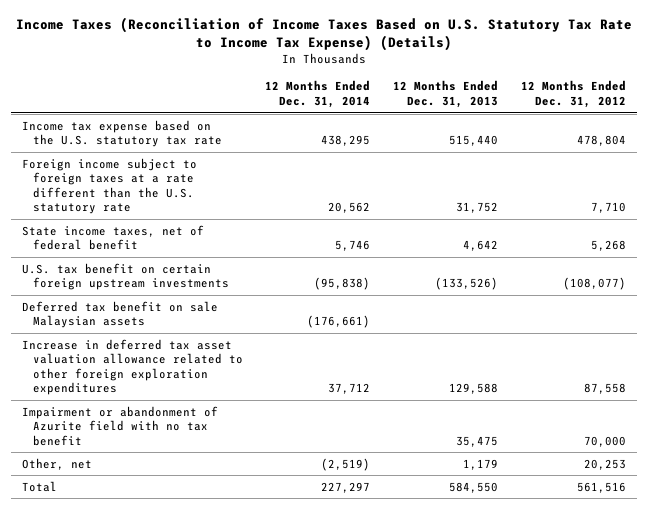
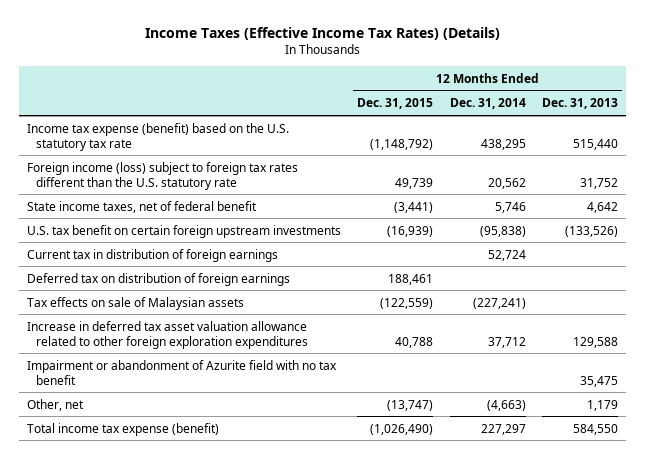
- Income Taxes (Reconciliation of Income Taxes Based on U.S. Statutory Tax Rate to Income Tax Expense) (Details)
+ Income Taxes (Effective Income Tax Rates) (Details)
- | 12 Months Ended Dec. 31, 2014 | 12 Months Ended Dec. 31, 2013 | 12 Months Ended Dec. 31, 2012
+ | 12 Months Ended Dec. 31, 2015 | 12 Months Ended Dec. 31, 2014 | 12 Months Ended Dec. 31, 2013
- Income tax expense based on the U.S. statutory tax rate | 438,295 | 515,440 | 478,804
- Foreign income subject to foreign taxes at a rate different than the U.S. statutory rate | 20,562 | 31,752 | 7,710
+ Income tax expense (benefit) based on the U.S. statutory tax rate | (1,148,792) | 438,295 | 515,440
+ Foreign income (loss) subject to foreign tax rates different than the U.S. statutory rate | 49,739 | 20,562 | 31,752
- Deferred tax benefit on sale Malaysian assets | (176,661) | |
+ Current tax in distribution of foreign earnings | | 52,724 |
+ Deferred tax on distribution of foreign earnings | 188,461 | |
+ Tax effects on sale of Malaysian assets | (122,559) | (227,241) |
- Other, net | (2,519) | 1,179 | 20,253
- Total | 227,297 | 584,550 | 561,516
+ Other, net | (13,747) | (4,663) | 1,179
+ Total income tax expense (benefit) | (1,026,490) | 227,297 | 584,550

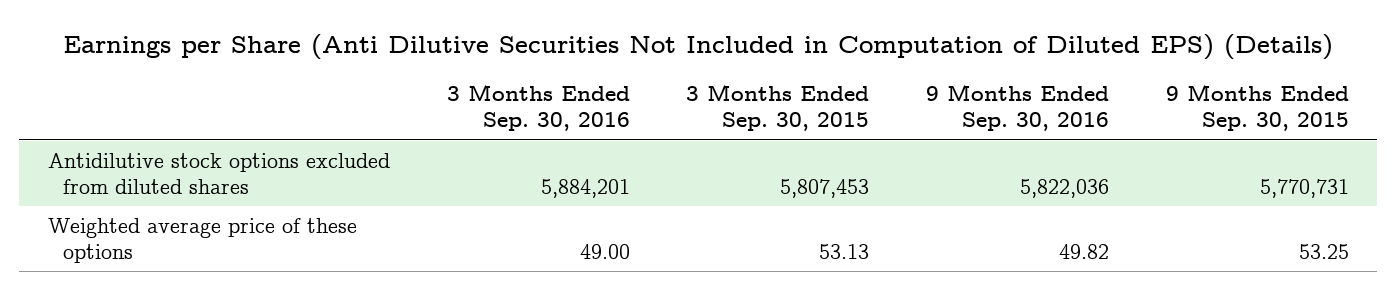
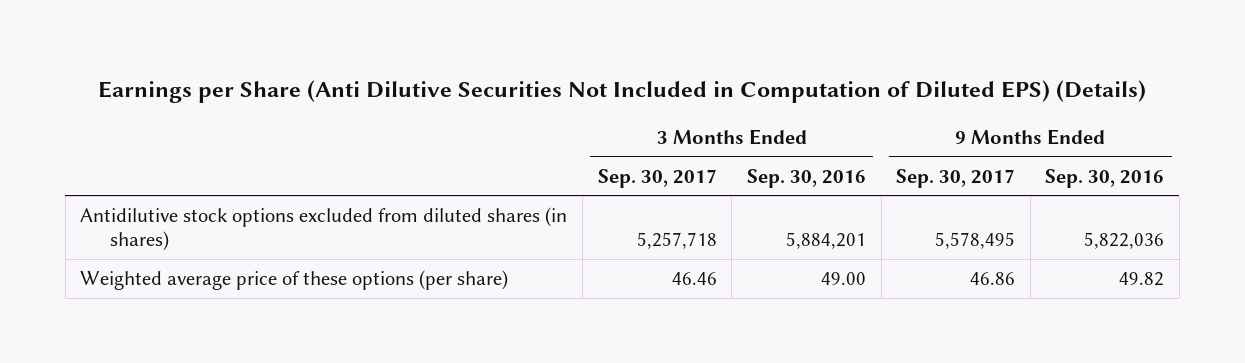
- | 3 Months Ended Sep. 30, 2016 | 3 Months Ended Sep. 30, 2015 | 9 Months Ended Sep. 30, 2016 | 9 Months Ended Sep. 30, 2015
+ | 3 Months Ended Sep. 30, 2017 | 3 Months Ended Sep. 30, 2016 | 9 Months Ended Sep. 30, 2017 | 9 Months Ended Sep. 30, 2016
- Antidilutive stock options excluded from diluted shares | 5,884,201 | 5,807,453 | 5,822,036 | 5,770,731
- Weighted average price of these options | 49.00 | 53.13 | 49.82 | 53.25
+ Antidilutive stock options excluded from diluted shares (in shares) | 5,257,718 | 5,884,201 | 5,578,495 | 5,822,036
+ Weighted average price of these options (per share) | 46.46 | 49.00 | 46.86 | 49.82

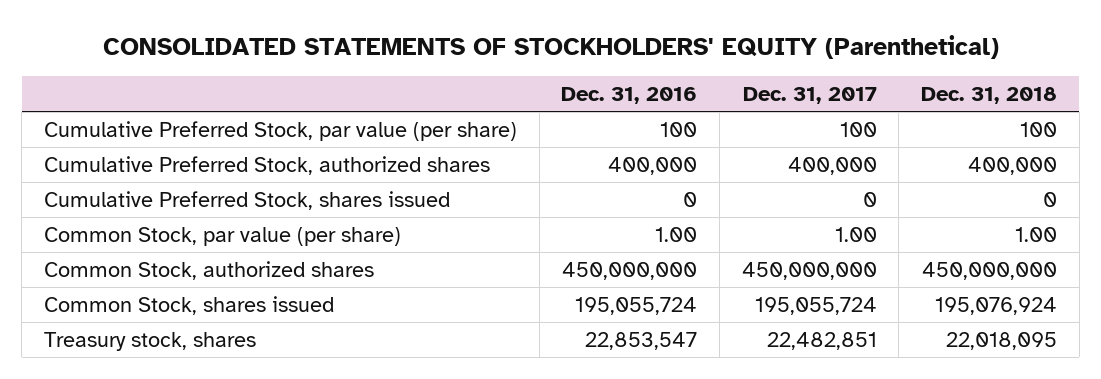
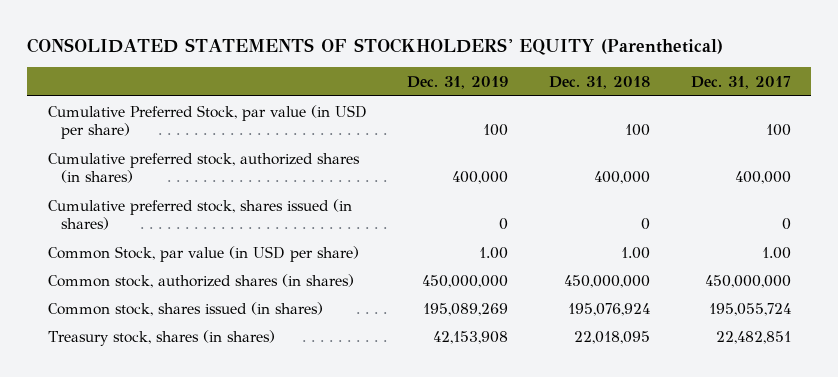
- | Dec. 31, 2016 | Dec. 31, 2017 | Dec. 31, 2018
+ | Dec. 31, 2019 | Dec. 31, 2018 | Dec. 31, 2017
- Cumulative Preferred Stock, par value (per share) | 100 | 100 | 100
- Cumulative Preferred Stock, authorized shares | 400,000 | 400,000 | 400,000
- Cumulative Preferred Stock, shares issued | 0 | 0 | 0
- Common Stock, par value (per share) | 1.00 | 1.00 | 1.00
- Common Stock, authorized shares | 450,000,000 | 450,000,000 | 450,000,000
- Common Stock, shares issued | 195,055,724 | 195,055,724 | 195,076,924
- Treasury stock, shares | 22,853,547 | 22,482,851 | 22,018,095
+ Cumulative Preferred Stock, par value (in USD per share) | 100 | 100 | 100
+ Cumulative preferred stock, authorized shares (in shares) | 400,000 | 400,000 | 400,000
+ Cumulative preferred stock, shares issued (in shares) | 0 | 0 | 0
+ Common Stock, par value (in USD per share) | 1.00 | 1.00 | 1.00
+ Common stock, authorized shares (in shares) | 450,000,000 | 450,000,000 | 450,000,000
+ Common stock, shares issued (in shares) | 195,089,269 | 195,076,924 | 195,055,724
+ Treasury stock, shares (in shares) | 42,153,908 | 22,018,095 | 22,482,851

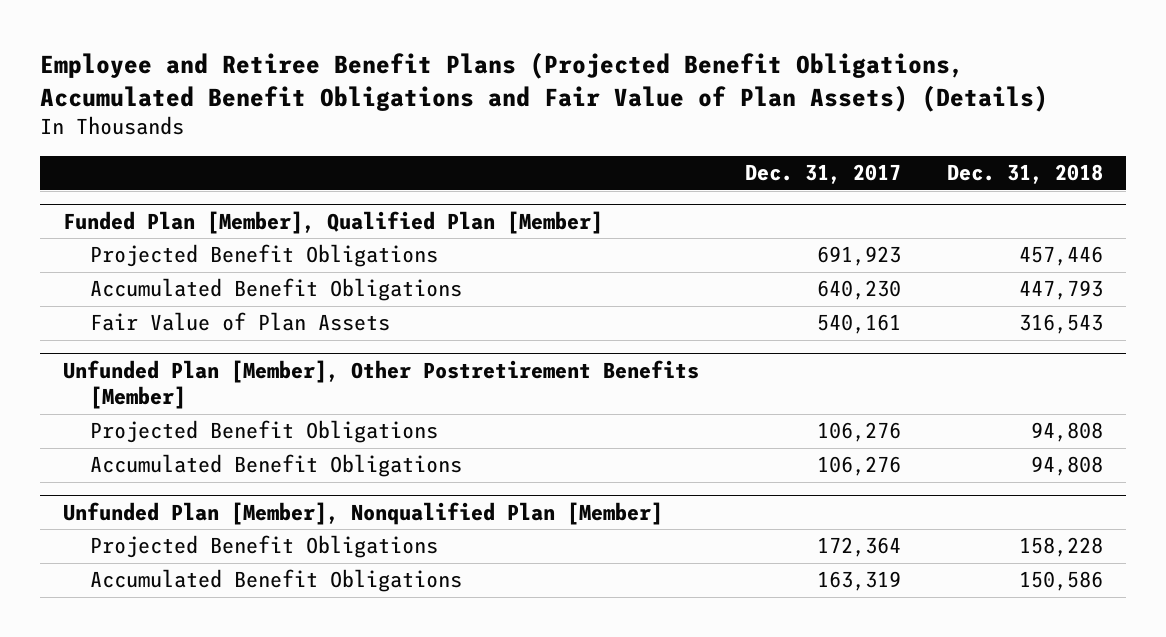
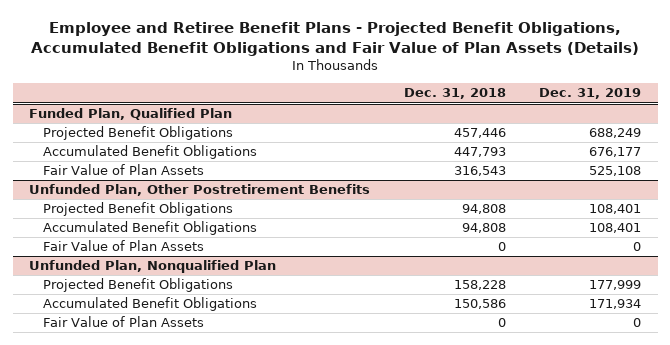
- Employee and Retiree Benefit Plans (Projected Benefit Obligations, Accumulated Benefit Obligations and Fair Value of Plan Assets) (Details)
+ Employee and Retiree Benefit Plans - Projected Benefit Obligations, Accumulated Benefit Obligations and Fair Value of Plan Assets (Details)
- | Dec. 31, 2017 | Dec. 31, 2018
+ | Dec. 31, 2018 | Dec. 31, 2019
- Funded Plan [Member], Qualified Plan [Member]
+ Funded Plan, Qualified Plan
- Unfunded Plan [Member], Other Postretirement Benefits [Member]
+ Unfunded Plan, Other Postretirement Benefits
- Unfunded Plan [Member], Nonqualified Plan [Member]
+ Fair Value of Plan Assets | 0 | 0
+ Unfunded Plan, Nonqualified Plan
+ Fair Value of Plan Assets | 0 | 0

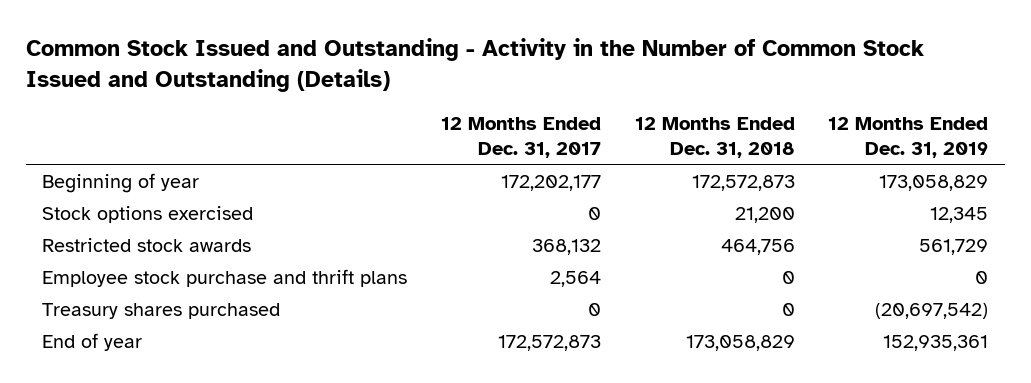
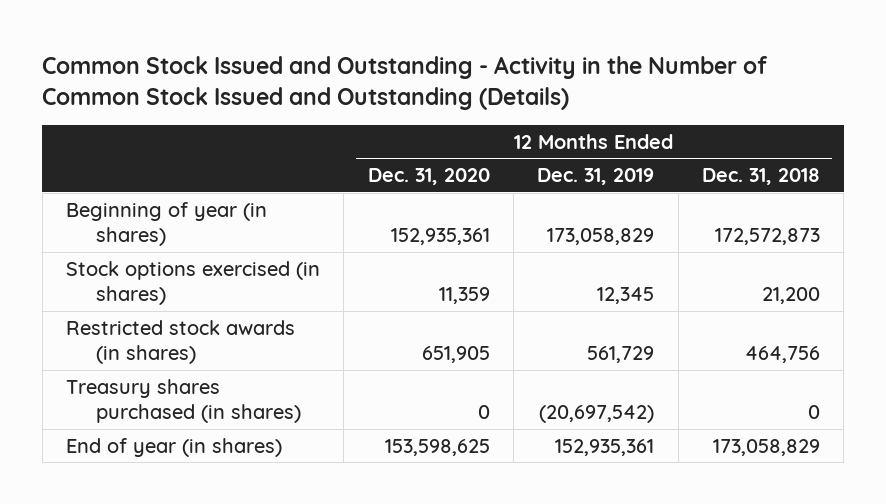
- | 12 Months Ended Dec. 31, 2017 | 12 Months Ended Dec. 31, 2018 | 12 Months Ended Dec. 31, 2019
+ | 12 Months Ended Dec. 31, 2020 | 12 Months Ended Dec. 31, 2019 | 12 Months Ended Dec. 31, 2018
- Beginning of year | 172,202,177 | 172,572,873 | 173,058,829
- Stock options exercised | 0 | 21,200 | 12,345
- Restricted stock awards | 368,132 | 464,756 | 561,729
- Employee stock purchase and thrift plans | 2,564 | 0 | 0
- Treasury shares purchased | 0 | 0 | (20,697,542)
- End of year | 172,572,873 | 173,058,829 | 152,935,361
+ Beginning of year (in shares) | 152,935,361 | 173,058,829 | 172,572,873
+ Stock options exercised (in shares) | 11,359 | 12,345 | 21,200
+ Restricted stock awards (in shares) | 651,905 | 561,729 | 464,756
+ Treasury shares purchased (in shares) | 0 | (20,697,542) | 0
+ End of year (in shares) | 153,598,625 | 152,935,361 | 173,058,829

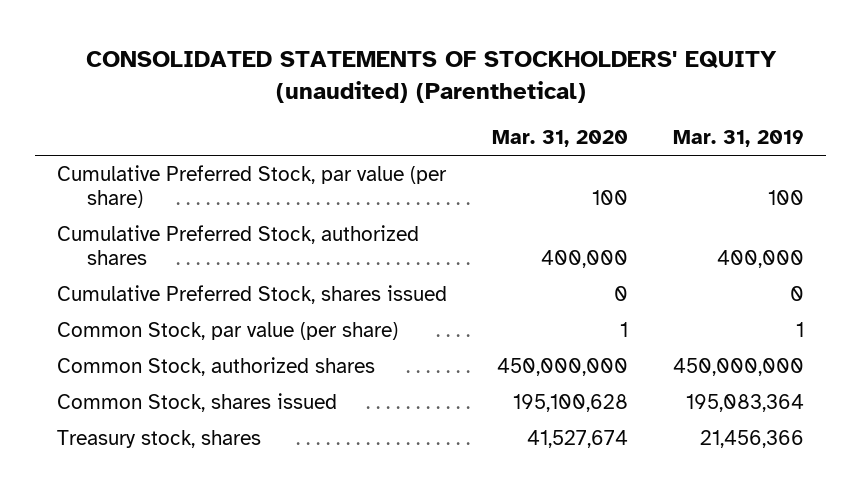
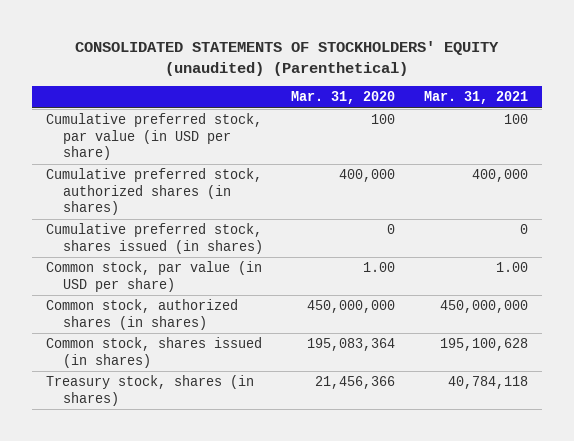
- | Mar. 31, 2020 | Mar. 31, 2019
+ | Mar. 31, 2020 | Mar. 31, 2021
- Cumulative Preferred Stock, par value (per share) | 100 | 100
- Cumulative Preferred Stock, authorized shares | 400,000 | 400,000
- Cumulative Preferred Stock, shares issued | 0 | 0
- Common Stock, par value (per share) | 1 | 1
- Common Stock, authorized shares | 450,000,000 | 450,000,000
- Common Stock, shares issued | 195,100,628 | 195,083,364
- Treasury stock, shares | 41,527,674 | 21,456,366
+ Cumulative preferred stock, par value (in USD per share) | 100 | 100
+ Cumulative preferred stock, authorized shares (in shares) | 400,000 | 400,000
+ Cumulative preferred stock, shares issued (in shares) | 0 | 0
+ Common stock, par value (in USD per share) | 1.00 | 1.00
+ Common stock, authorized shares (in shares) | 450,000,000 | 450,000,000
+ Common stock, shares issued (in shares) | 195,083,364 | 195,100,628
+ Treasury stock, shares (in shares) | 21,456,366 | 40,784,118

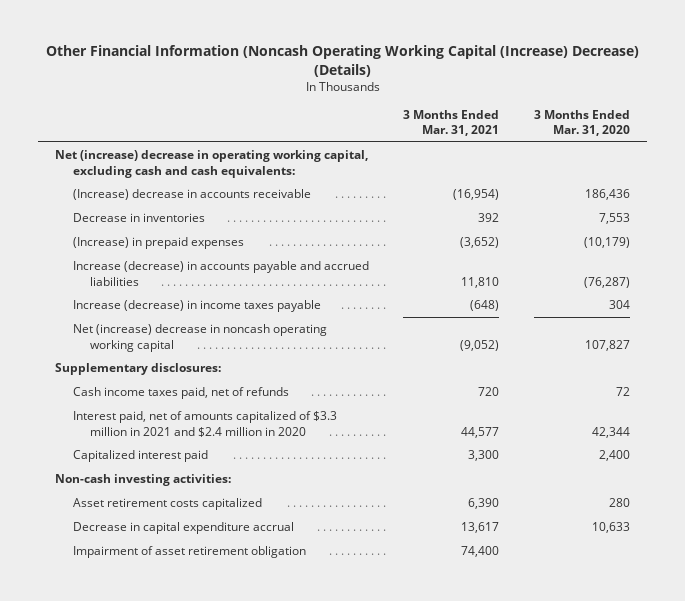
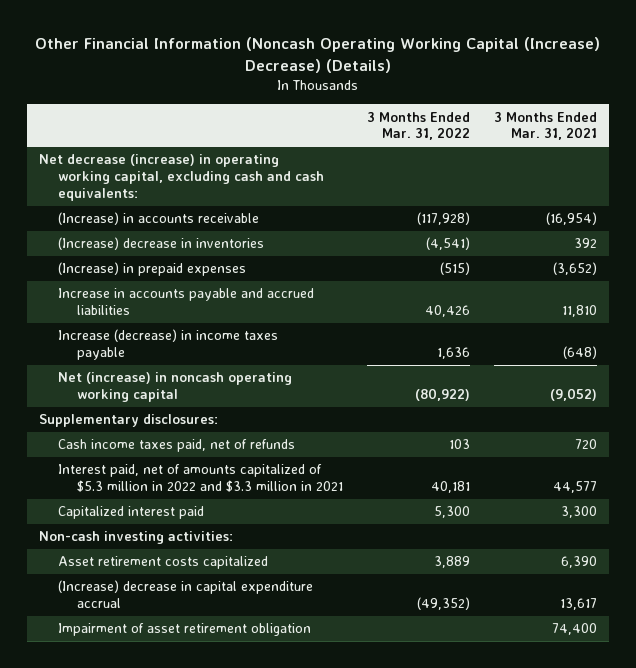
- | 3 Months Ended Mar. 31, 2021 | 3 Months Ended Mar. 31, 2020
+ | 3 Months Ended Mar. 31, 2022 | 3 Months Ended Mar. 31, 2021
- Net (increase) decrease in operating working capital, excluding cash and cash equivalents:
- (Increase) decrease in accounts receivable | (16,954) | 186,436
- Decrease in inventories | 392 | 7,553
+ Net decrease (increase) in operating working capital, excluding cash and cash equivalents:
+ (Increase) in accounts receivable | (117,928) | (16,954)
+ (Increase) decrease in inventories | (4,541) | 392
- Increase (decrease) in accounts payable and accrued liabilities | 11,810 | (76,287)
+ Increase in accounts payable and accrued liabilities | 40,426 | 11,810
- Net (increase) decrease in noncash operating working capital | (9,052) | 107,827
+ Net (increase) in noncash operating working capital | (80,922) | (9,052)
- Interest paid, net of amounts capitalized of $3.3 million in 2021 and $2.4 million in 2020 | 44,577 | 42,344
+ Interest paid, net of amounts capitalized of $5.3 million in 2022 and $3.3 million in 2021 | 40,181 | 44,577
- Decrease in capital expenditure accrual | 13,617 | 10,633
+ (Increase) decrease in capital expenditure accrual | (49,352) | 13,617

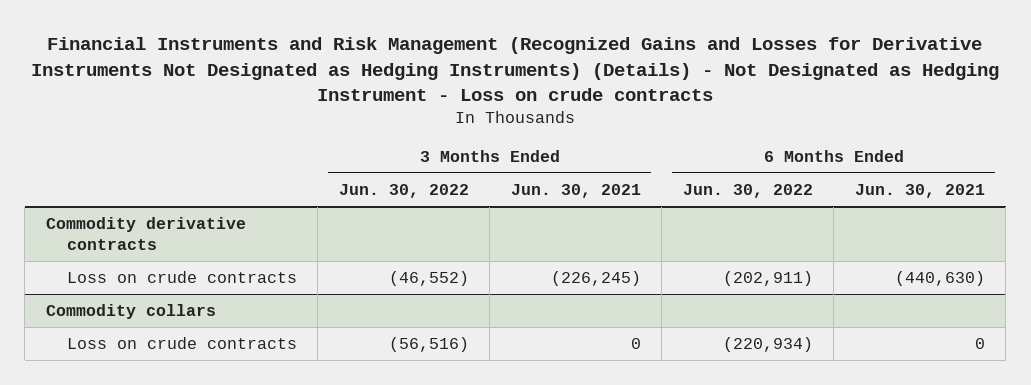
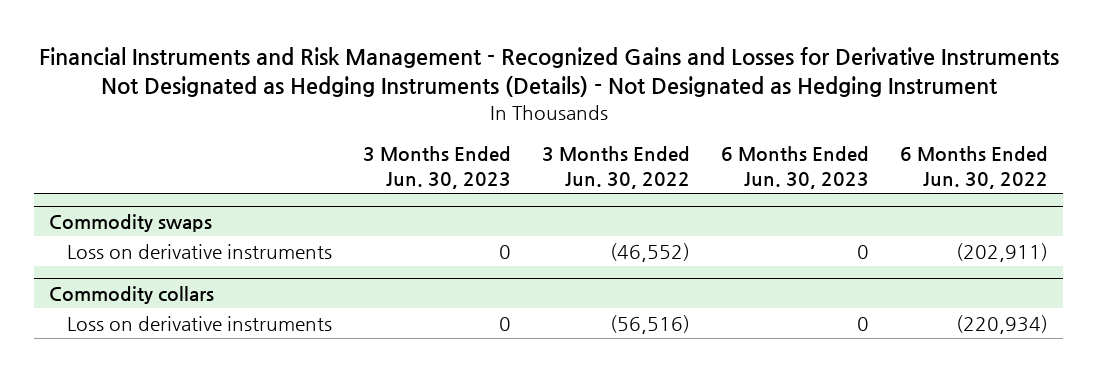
- Financial Instruments and Risk Management (Recognized Gains and Losses for Derivative Instruments Not Designated as Hedging Instruments) (Details) - Not Designated as Hedging Instrument - Loss on crude contracts
+ Financial Instruments and Risk Management - Recognized Gains and Losses for Derivative Instruments Not Designated as Hedging Instruments (Details) - Not Designated as Hedging Instrument
- | 3 Months Ended Jun. 30, 2022 | 3 Months Ended Jun. 30, 2021 | 6 Months Ended Jun. 30, 2022 | 6 Months Ended Jun. 30, 2021
+ | 3 Months Ended Jun. 30, 2023 | 3 Months Ended Jun. 30, 2022 | 6 Months Ended Jun. 30, 2023 | 6 Months Ended Jun. 30, 2022
- Commodity derivative contracts
- Loss on crude contracts | (46,552) | (226,245) | (202,911) | (440,630)
+ Commodity swaps
+ Loss on derivative instruments | 0 | (46,552) | 0 | (202,911)
@ Commodity collars
- Loss on crude contracts | (56,516) | 0 | (220,934) | 0
+ Loss on derivative instruments | 0 | (56,516) | 0 | (220,934)

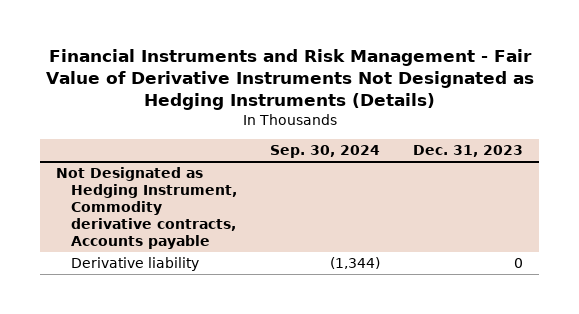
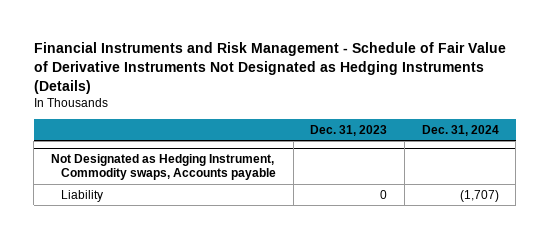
- Financial Instruments and Risk Management - Fair Value of Derivative Instruments Not Designated as Hedging Instruments (Details)
+ Financial Instruments and Risk Management - Schedule of Fair Value of Derivative Instruments Not Designated as Hedging Instruments (Details)
- | Sep. 30, 2024 | Dec. 31, 2023
+ | Dec. 31, 2023 | Dec. 31, 2024
- Not Designated as Hedging Instrument, Commodity derivative contracts, Accounts payable
- Derivative liability | (1,344) | 0
+ Not Designated as Hedging Instrument, Commodity swaps, Accounts payable
+ Liability | 0 | (1,707)

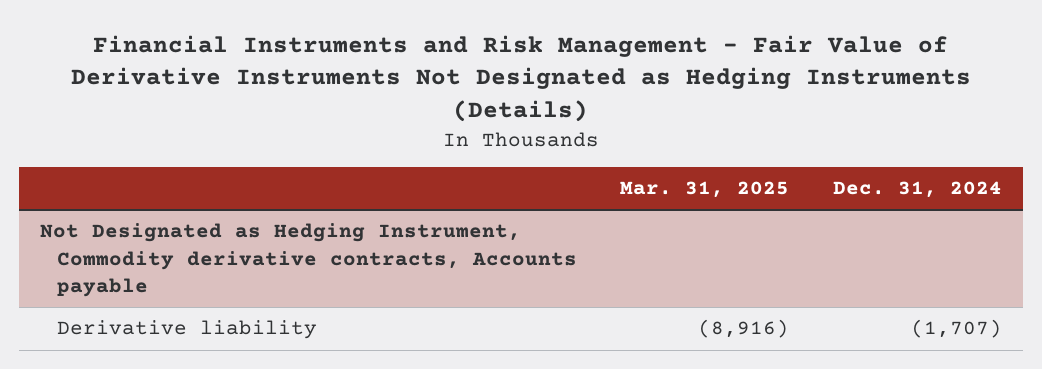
- Financial Instruments and Risk Management - Schedule of Fair Value of Derivative Instruments Not Designated as Hedging Instruments (Details)
+ Financial Instruments and Risk Management - Fair Value of Derivative Instruments Not Designated as Hedging Instruments (Details)
- | Dec. 31, 2023 | Dec. 31, 2024
+ | Mar. 31, 2025 | Dec. 31, 2024
- Not Designated as Hedging Instrument, Commodity swaps, Accounts payable
- Liability | 0 | (1,707)
+ Not Designated as Hedging Instrument, Commodity derivative contracts, Accounts payable
+ Derivative liability | (8,916) | (1,707)

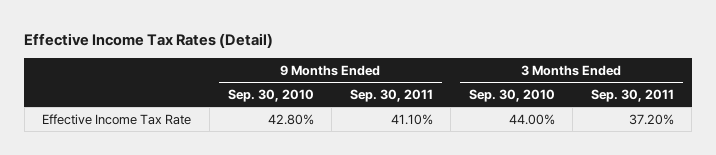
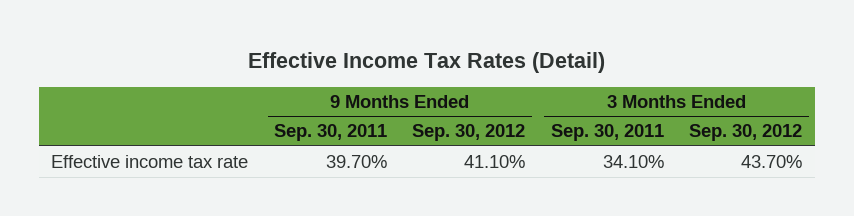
- | 9 Months Ended Sep. 30, 2010 | 9 Months Ended Sep. 30, 2011 | 3 Months Ended Sep. 30, 2010 | 3 Months Ended Sep. 30, 2011
+ | 9 Months Ended Sep. 30, 2011 | 9 Months Ended Sep. 30, 2012 | 3 Months Ended Sep. 30, 2011 | 3 Months Ended Sep. 30, 2012
- Effective Income Tax Rate | 42.80% | 41.10% | 44.00% | 37.20%
+ Effective income tax rate | 39.70% | 41.10% | 34.10% | 43.70%

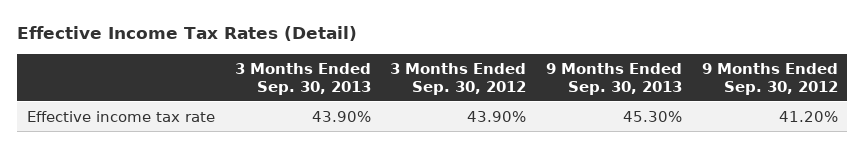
- | 9 Months Ended Sep. 30, 2011 | 9 Months Ended Sep. 30, 2012 | 3 Months Ended Sep. 30, 2011 | 3 Months Ended Sep. 30, 2012
+ | 3 Months Ended Sep. 30, 2013 | 3 Months Ended Sep. 30, 2012 | 9 Months Ended Sep. 30, 2013 | 9 Months Ended Sep. 30, 2012
- Effective income tax rate | 39.70% | 41.10% | 34.10% | 43.70%
+ Effective income tax rate | 43.90% | 43.90% | 45.30% | 41.20%

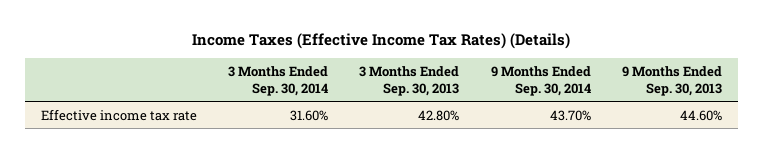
- Effective Income Tax Rates (Detail)
+ Income Taxes (Effective Income Tax Rates) (Details)
- | 3 Months Ended Sep. 30, 2013 | 3 Months Ended Sep. 30, 2012 | 9 Months Ended Sep. 30, 2013 | 9 Months Ended Sep. 30, 2012
+ | 3 Months Ended Sep. 30, 2014 | 3 Months Ended Sep. 30, 2013 | 9 Months Ended Sep. 30, 2014 | 9 Months Ended Sep. 30, 2013
- Effective income tax rate | 43.90% | 43.90% | 45.30% | 41.20%
+ Effective income tax rate | 31.60% | 42.80% | 43.70% | 44.60%

